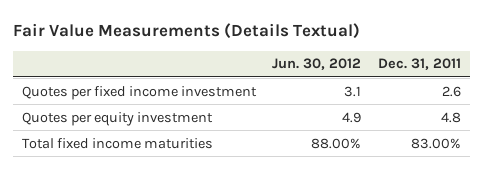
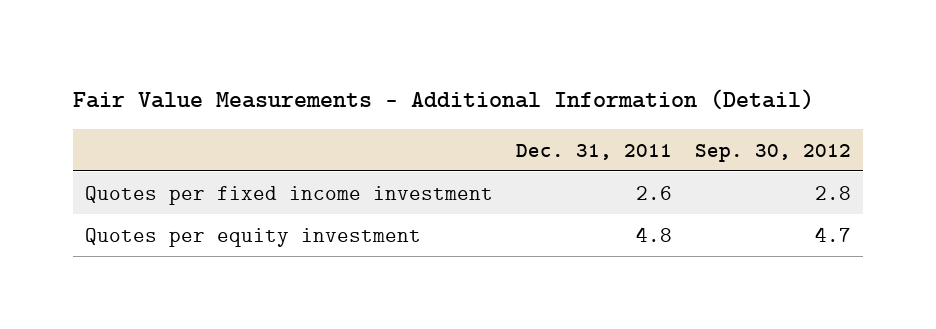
- Fair Value Measurements (Details Textual)
+ Fair Value Measurements - Additional Information (Detail)
- | Jun. 30, 2012 | Dec. 31, 2011
+ | Dec. 31, 2011 | Sep. 30, 2012
- Total fixed income maturities | 88.00% | 83.00%

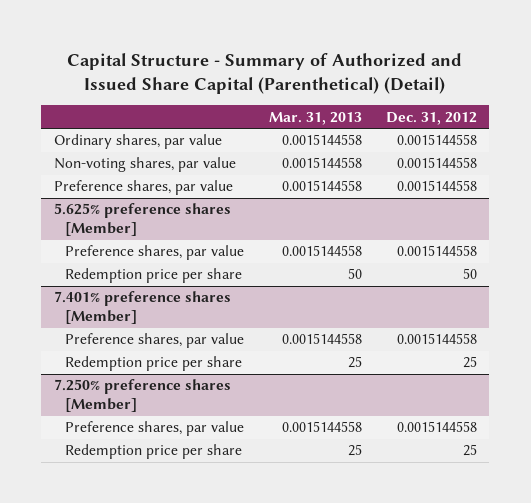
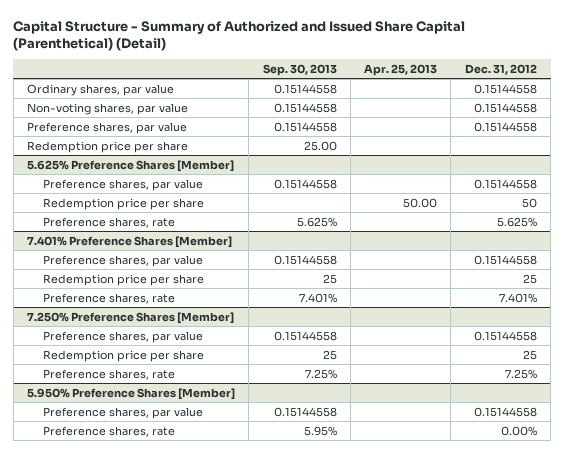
- | Mar. 31, 2013 | Dec. 31, 2012
+ | Sep. 30, 2013 | Apr. 25, 2013 | Dec. 31, 2012
- Ordinary shares, par value | 0.0015144558 | 0.0015144558
- Non-voting shares, par value | 0.0015144558 | 0.0015144558
- Preference shares, par value | 0.0015144558 | 0.0015144558
- 5.625% preference shares [Member]
- Preference shares, par value | 0.0015144558 | 0.0015144558
+ Ordinary shares, par value | 0.15144558 | | 0.15144558
+ Non-voting shares, par value | 0.15144558 | | 0.15144558
+ Preference shares, par value | 0.15144558 | | 0.15144558
+ Redemption price per share | 25.00 | |
+ 5.625% Preference Shares [Member]
+ Preference shares, par value | 0.15144558 | | 0.15144558
- 7.401% preference shares [Member]
- Preference shares, par value | 0.0015144558 | 0.0015144558
+ Preference shares, rate | 5.625% | | 5.625%
+ 7.401% Preference Shares [Member]
+ Preference shares, par value | 0.15144558 | | 0.15144558
- 7.250% preference shares [Member]
- Preference shares, par value | 0.0015144558 | 0.0015144558
+ Preference shares, rate | 7.401% | | 7.401%
+ 7.250% Preference Shares [Member]
+ Preference shares, par value | 0.15144558 | | 0.15144558
+ Preference shares, rate | 7.25% | | 7.25%
+ 5.950% Preference Shares [Member]
+ Preference shares, par value | 0.15144558 | | 0.15144558
+ Preference shares, rate | 5.95% | | 0.00%

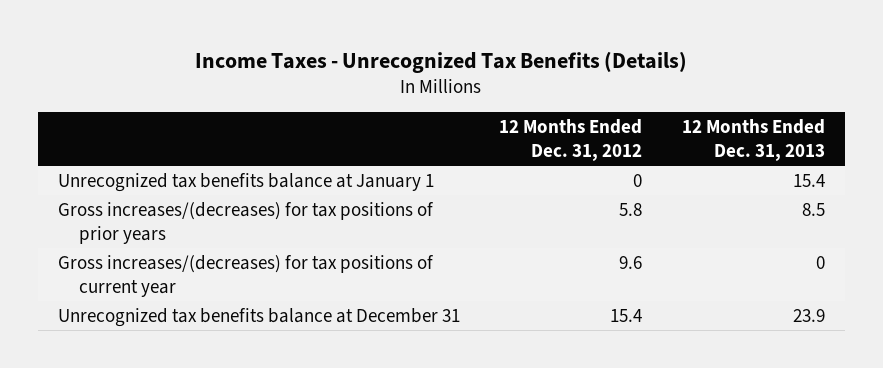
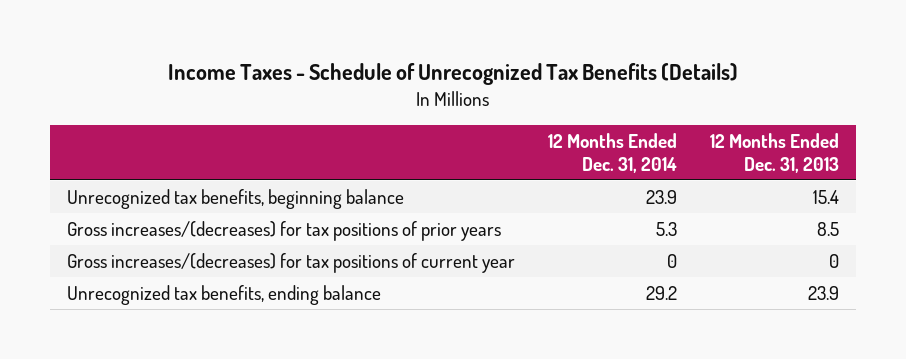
- Income Taxes - Unrecognized Tax Benefits (Details)
+ Income Taxes - Schedule of Unrecognized Tax Benefits (Details)
- | 12 Months Ended Dec. 31, 2012 | 12 Months Ended Dec. 31, 2013
+ | 12 Months Ended Dec. 31, 2014 | 12 Months Ended Dec. 31, 2013
- Unrecognized tax benefits balance at January 1 | 0 | 15.4
+ Unrecognized tax benefits, beginning balance | 23.9 | 15.4
- Unrecognized tax benefits balance at December 31 | 15.4 | 23.9
+ Unrecognized tax benefits, ending balance | 29.2 | 23.9

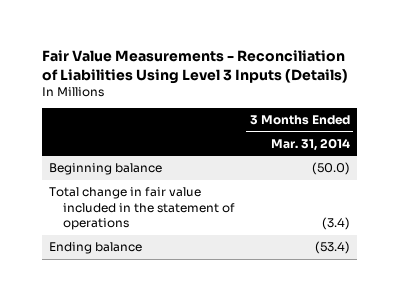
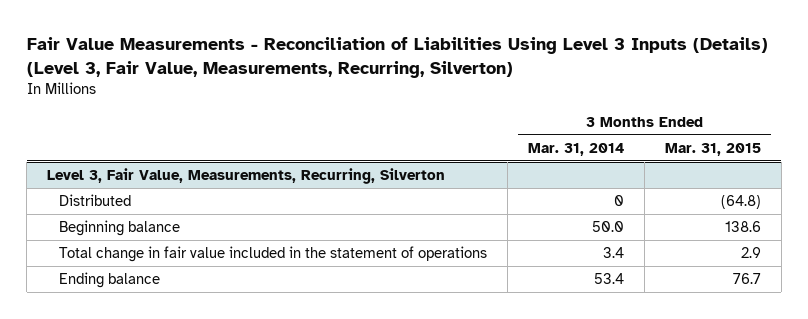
- Fair Value Measurements - Reconciliation of Liabilities Using Level 3 Inputs (Details)
+ Fair Value Measurements - Reconciliation of Liabilities Using Level 3 Inputs (Details) (Level 3, Fair Value, Measurements, Recurring, Silverton)
- | 3 Months Ended Mar. 31, 2014
+ | 3 Months Ended Mar. 31, 2014 | 3 Months Ended Mar. 31, 2015
- Beginning balance | (50.0)
- Total change in fair value included in the statement of operations | (3.4)
- Ending balance | (53.4)
+ Level 3, Fair Value, Measurements, Recurring, Silverton
+ Distributed | 0 | (64.8)
+ Beginning balance | 50.0 | 138.6
+ Total change in fair value included in the statement of operations | 3.4 | 2.9
+ Ending balance | 53.4 | 76.7

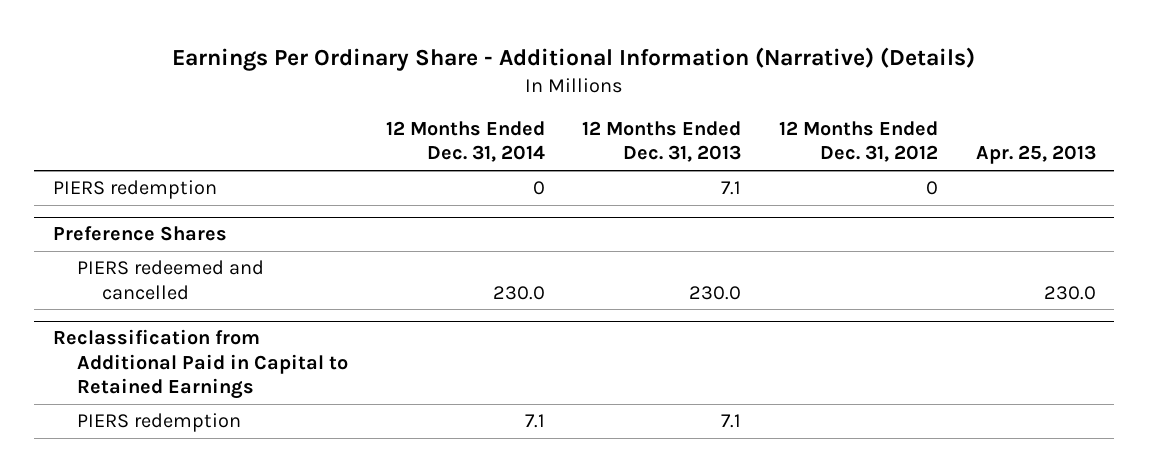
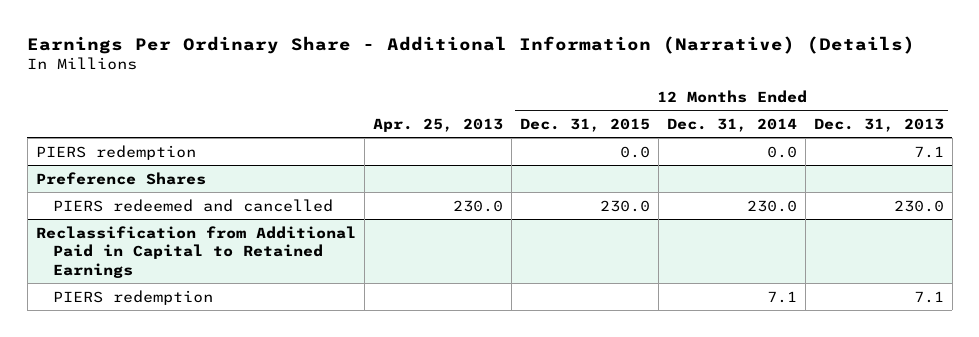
- | 12 Months Ended Dec. 31, 2014 | 12 Months Ended Dec. 31, 2013 | 12 Months Ended Dec. 31, 2012 | Apr. 25, 2013
+ | Apr. 25, 2013 | 12 Months Ended Dec. 31, 2015 | 12 Months Ended Dec. 31, 2014 | 12 Months Ended Dec. 31, 2013
- PIERS redemption | 0 | 7.1 | 0 |
+ PIERS redemption | | 0.0 | 0.0 | 7.1

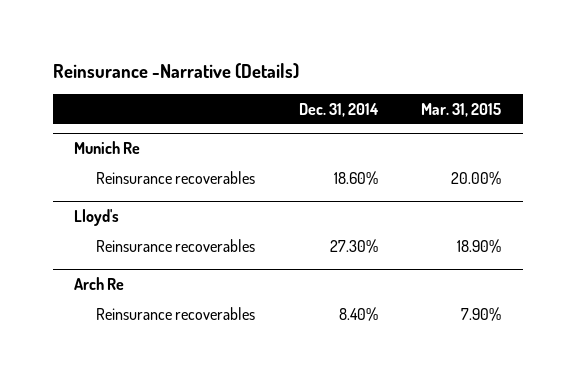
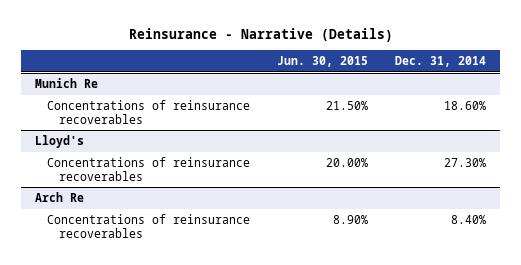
- Reinsurance -Narrative (Details)
+ Reinsurance - Narrative (Details)
- | Dec. 31, 2014 | Mar. 31, 2015
+ | Jun. 30, 2015 | Dec. 31, 2014
@ Munich Re
- Reinsurance recoverables | 18.60% | 20.00%
+ Concentrations of reinsurance recoverables | 21.50% | 18.60%
@ Lloyd's
- Reinsurance recoverables | 27.30% | 18.90%
+ Concentrations of reinsurance recoverables | 20.00% | 27.30%
@ Arch Re
- Reinsurance recoverables | 8.40% | 7.90%
+ Concentrations of reinsurance recoverables | 8.90% | 8.40%

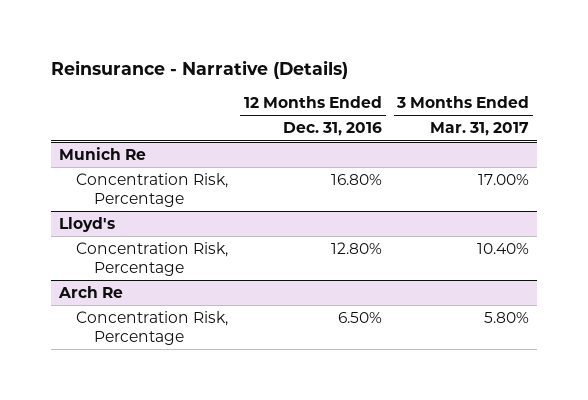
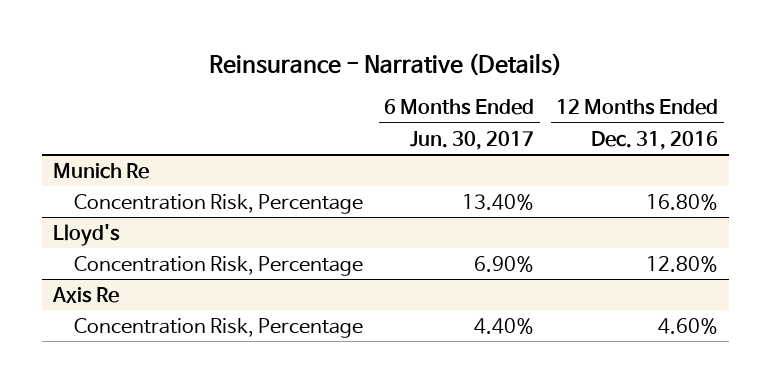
- | 12 Months Ended Dec. 31, 2016 | 3 Months Ended Mar. 31, 2017
+ | 6 Months Ended Jun. 30, 2017 | 12 Months Ended Dec. 31, 2016
- Arch Re
- Concentration Risk, Percentage | 6.50% | 5.80%
+ Axis Re
+ Concentration Risk, Percentage | 4.40% | 4.60%

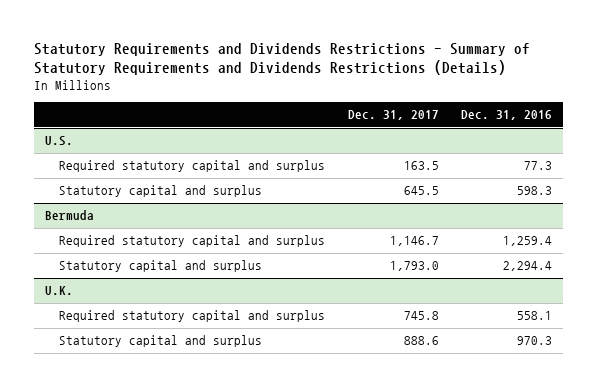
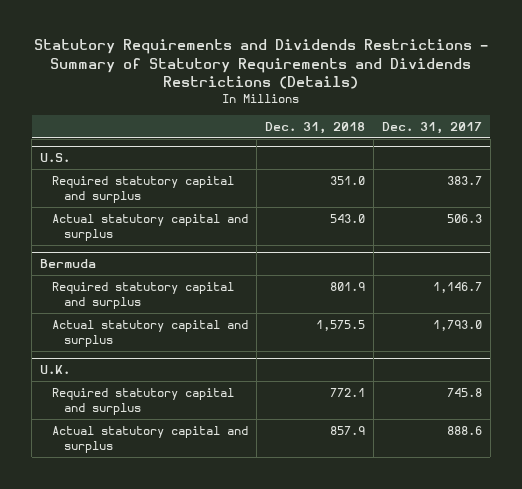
- | Dec. 31, 2017 | Dec. 31, 2016
+ | Dec. 31, 2018 | Dec. 31, 2017
@ U.S.
- Required statutory capital and surplus | 163.5 | 77.3
- Statutory capital and surplus | 645.5 | 598.3
+ Required statutory capital and surplus | 351.0 | 383.7
+ Actual statutory capital and surplus | 543.0 | 506.3
@ Bermuda
- Statutory capital and surplus | 1,793.0 | 2,294.4
+ Actual statutory capital and surplus | 1,575.5 | 1,793.0
@ U.K.
- Statutory capital and surplus | 888.6 | 970.3
+ Actual statutory capital and surplus | 857.9 | 888.6

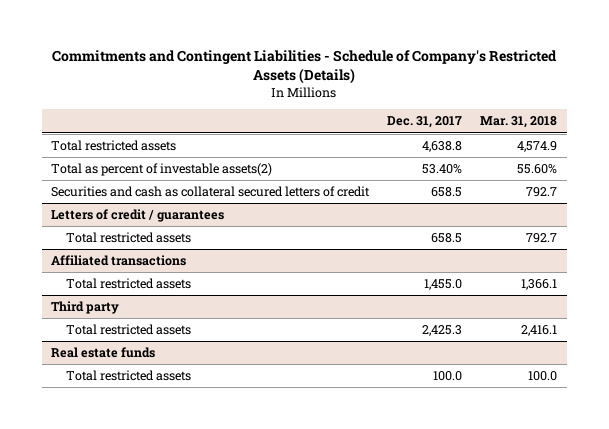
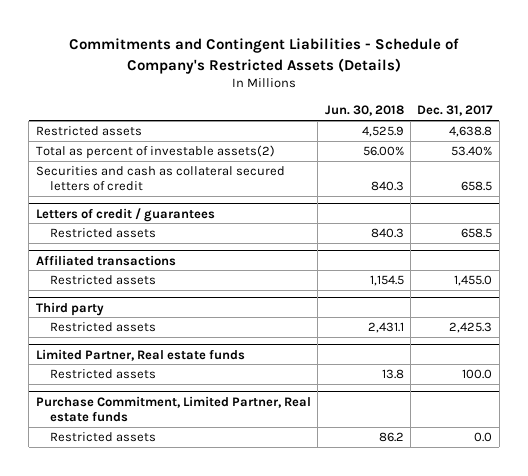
- | Dec. 31, 2017 | Mar. 31, 2018
+ | Jun. 30, 2018 | Dec. 31, 2017
- Total restricted assets | 4,638.8 | 4,574.9
+ Restricted assets | 4,525.9 | 4,638.8
@ Letters of credit / guarantees
- Total restricted assets | 658.5 | 792.7
+ Restricted assets | 840.3 | 658.5
@ Affiliated transactions
- Total restricted assets | 1,455.0 | 1,366.1
+ Restricted assets | 1,154.5 | 1,455.0
@ Third party
- Total restricted assets | 2,425.3 | 2,416.1
- Real estate funds
- Total restricted assets | 100.0 | 100.0
@ Third party
+ Restricted assets | 2,431.1 | 2,425.3
+ Limited Partner, Real estate funds
+ Restricted assets | 13.8 | 100.0
+ Purchase Commitment, Limited Partner, Real estate funds
+ Restricted assets | 86.2 | 0.0

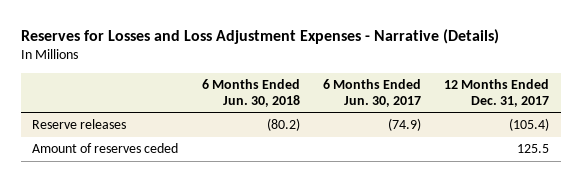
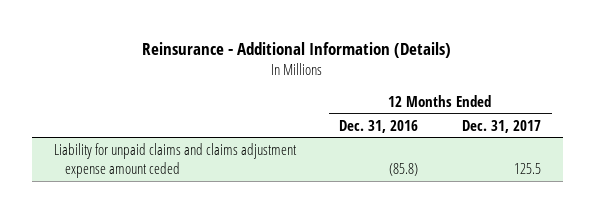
- Reserves for Losses and Loss Adjustment Expenses - Narrative (Details)
+ Reinsurance - Additional Information (Details)
- | 6 Months Ended Jun. 30, 2018 | 6 Months Ended Jun. 30, 2017 | 12 Months Ended Dec. 31, 2017
+ | 12 Months Ended Dec. 31, 2016 | 12 Months Ended Dec. 31, 2017
- Reserve releases | (80.2) | (74.9) | (105.4)
- Amount of reserves ceded | | | 125.5
+ Liability for unpaid claims and claims adjustment expense amount ceded | (85.8) | 125.5

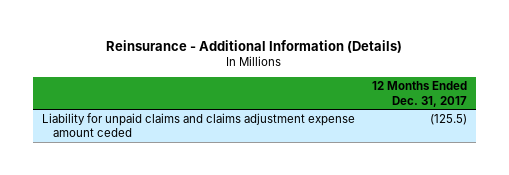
- | 12 Months Ended Dec. 31, 2016 | 12 Months Ended Dec. 31, 2017
+ | 12 Months Ended Dec. 31, 2017
- Liability for unpaid claims and claims adjustment expense amount ceded | (85.8) | 125.5
+ Liability for unpaid claims and claims adjustment expense amount ceded | (125.5)

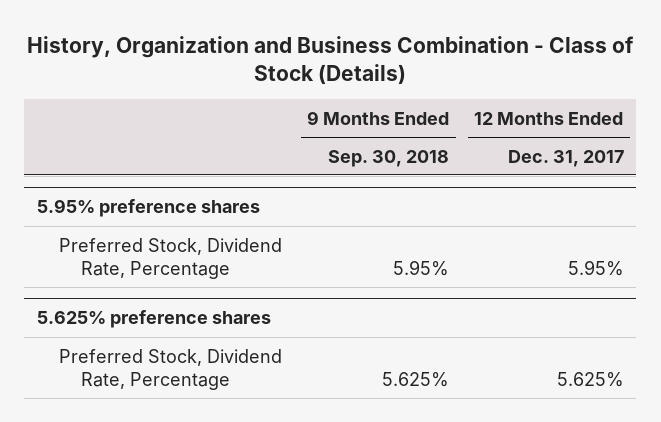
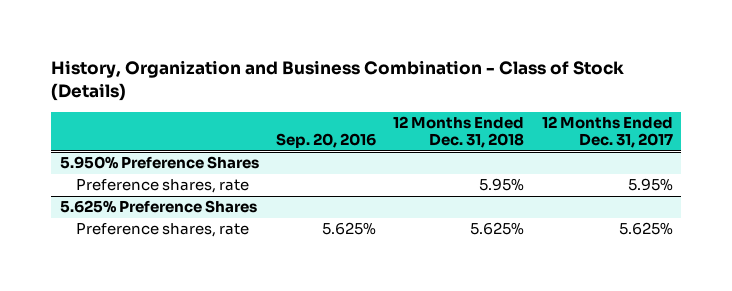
- | 9 Months Ended Sep. 30, 2018 | 12 Months Ended Dec. 31, 2017
+ | Sep. 20, 2016 | 12 Months Ended Dec. 31, 2018 | 12 Months Ended Dec. 31, 2017
- 5.95% preference shares
- Preferred Stock, Dividend Rate, Percentage | 5.95% | 5.95%
- 5.625% preference shares
- Preferred Stock, Dividend Rate, Percentage | 5.625% | 5.625%
+ 5.950% Preference Shares
+ Preference shares, rate | | 5.95% | 5.95%
+ 5.625% Preference Shares
+ Preference shares, rate | 5.625% | 5.625% | 5.625%

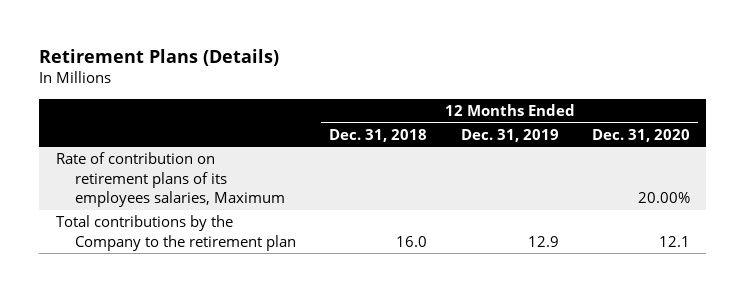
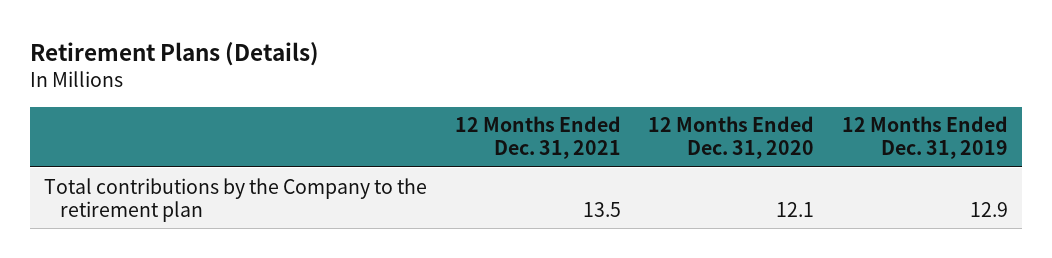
- | 12 Months Ended Dec. 31, 2018 | 12 Months Ended Dec. 31, 2019 | 12 Months Ended Dec. 31, 2020
+ | 12 Months Ended Dec. 31, 2021 | 12 Months Ended Dec. 31, 2020 | 12 Months Ended Dec. 31, 2019
- Rate of contribution on retirement plans of its employees salaries, Maximum | | | 20.00%

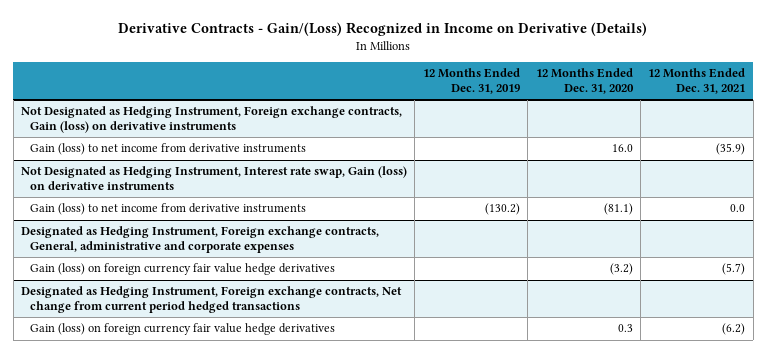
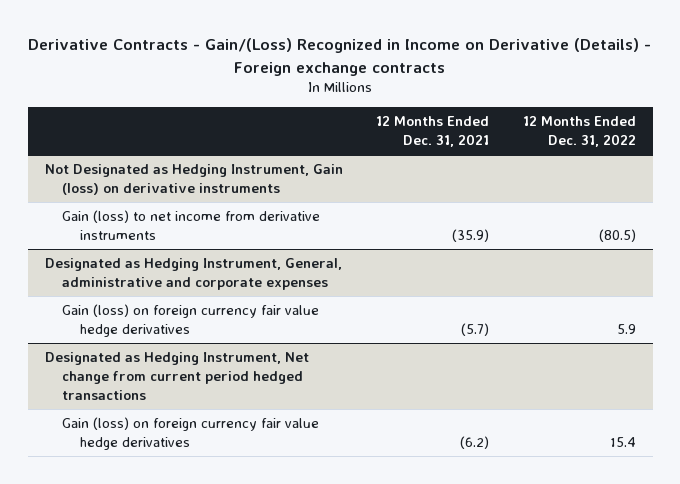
- Derivative Contracts - Gain/(Loss) Recognized in Income on Derivative (Details)
+ Derivative Contracts - Gain/(Loss) Recognized in Income on Derivative (Details) - Foreign exchange contracts
- | 12 Months Ended Dec. 31, 2019 | 12 Months Ended Dec. 31, 2020 | 12 Months Ended Dec. 31, 2021
+ | 12 Months Ended Dec. 31, 2021 | 12 Months Ended Dec. 31, 2022
- Not Designated as Hedging Instrument, Foreign exchange contracts, Gain (loss) on derivative instruments
+ Not Designated as Hedging Instrument, Gain (loss) on derivative instruments
- Not Designated as Hedging Instrument, Interest rate swap, Gain (loss) on derivative instruments
- Gain (loss) to net income from derivative instruments | (130.2) | (81.1) | 0.0
- Designated as Hedging Instrument, Foreign exchange contracts, General, administrative and corporate expenses
+ Designated as Hedging Instrument, General, administrative and corporate expenses
- Designated as Hedging Instrument, Foreign exchange contracts, Net change from current period hedged transactions
+ Designated as Hedging Instrument, Net change from current period hedged transactions

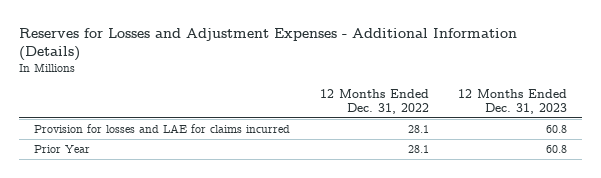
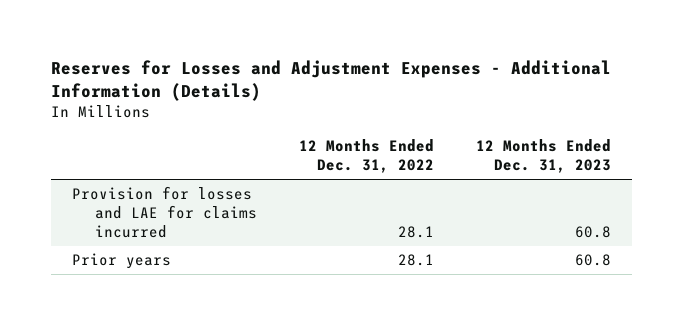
- Prior Year | 28.1 | 60.8
+ Prior years | 28.1 | 60.8

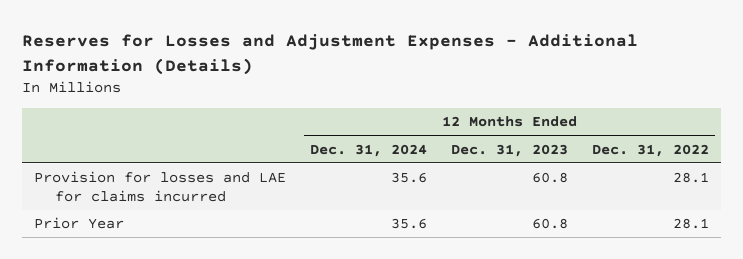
- | 12 Months Ended Dec. 31, 2022 | 12 Months Ended Dec. 31, 2023
+ | 12 Months Ended Dec. 31, 2024 | 12 Months Ended Dec. 31, 2023 | 12 Months Ended Dec. 31, 2022
- Prior years | 28.1 | 60.8
+ Prior Year | 35.6 | 60.8 | 28.1

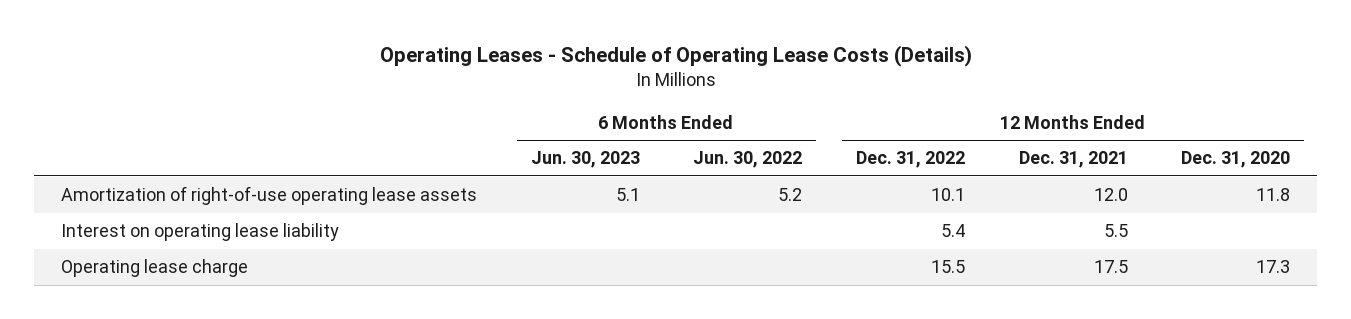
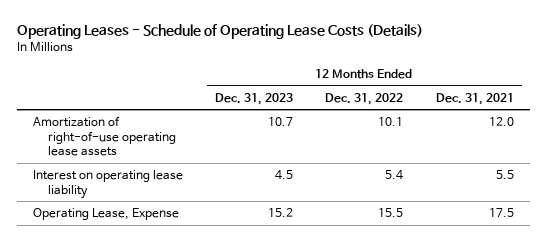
- | 6 Months Ended Jun. 30, 2023 | 6 Months Ended Jun. 30, 2022 | 12 Months Ended Dec. 31, 2022 | 12 Months Ended Dec. 31, 2021 | 12 Months Ended Dec. 31, 2020
+ | 12 Months Ended Dec. 31, 2023 | 12 Months Ended Dec. 31, 2022 | 12 Months Ended Dec. 31, 2021
- Operating lease charge | | | 15.5 | 17.5 | 17.3
+ Operating Lease, Expense | 15.2 | 15.5 | 17.5

